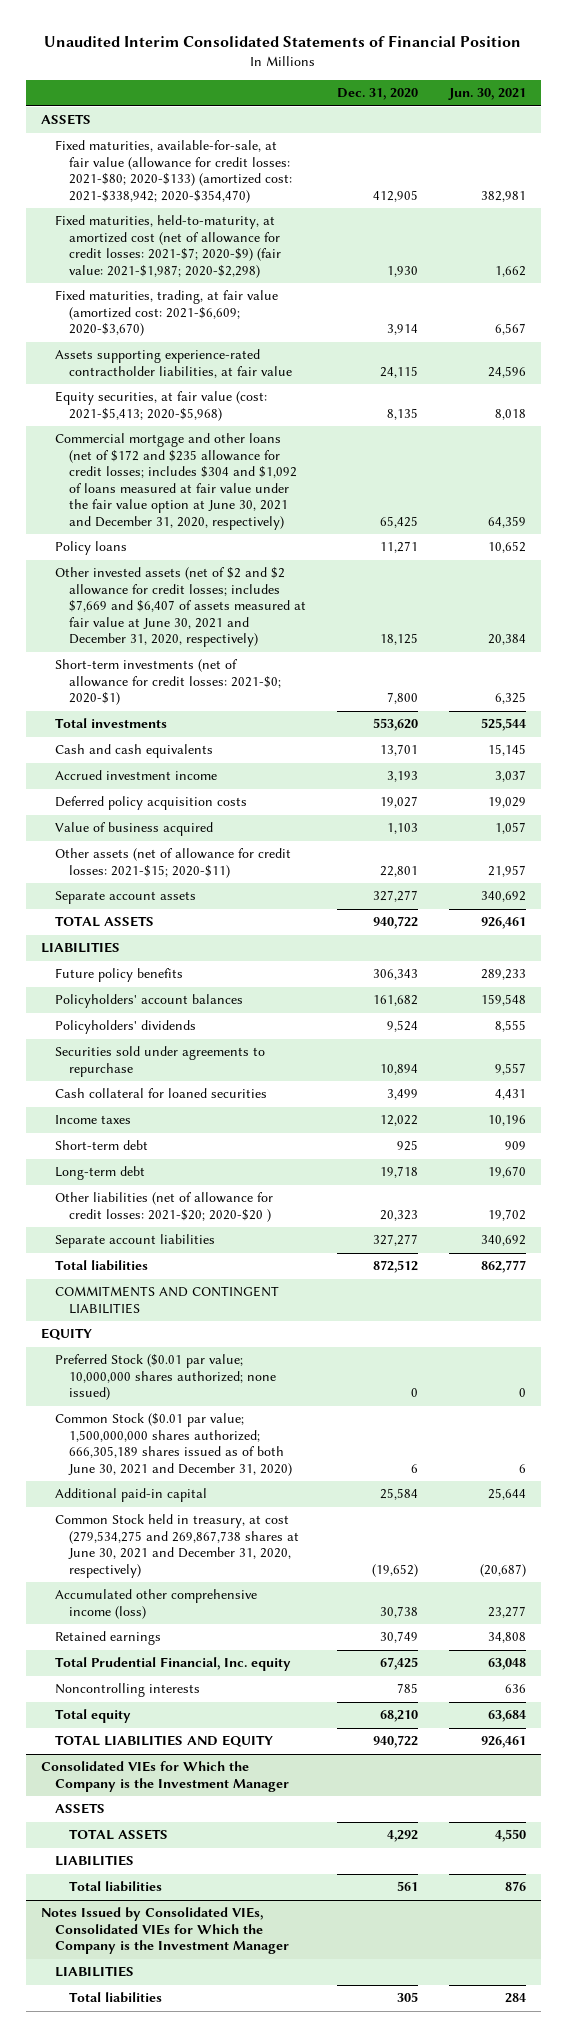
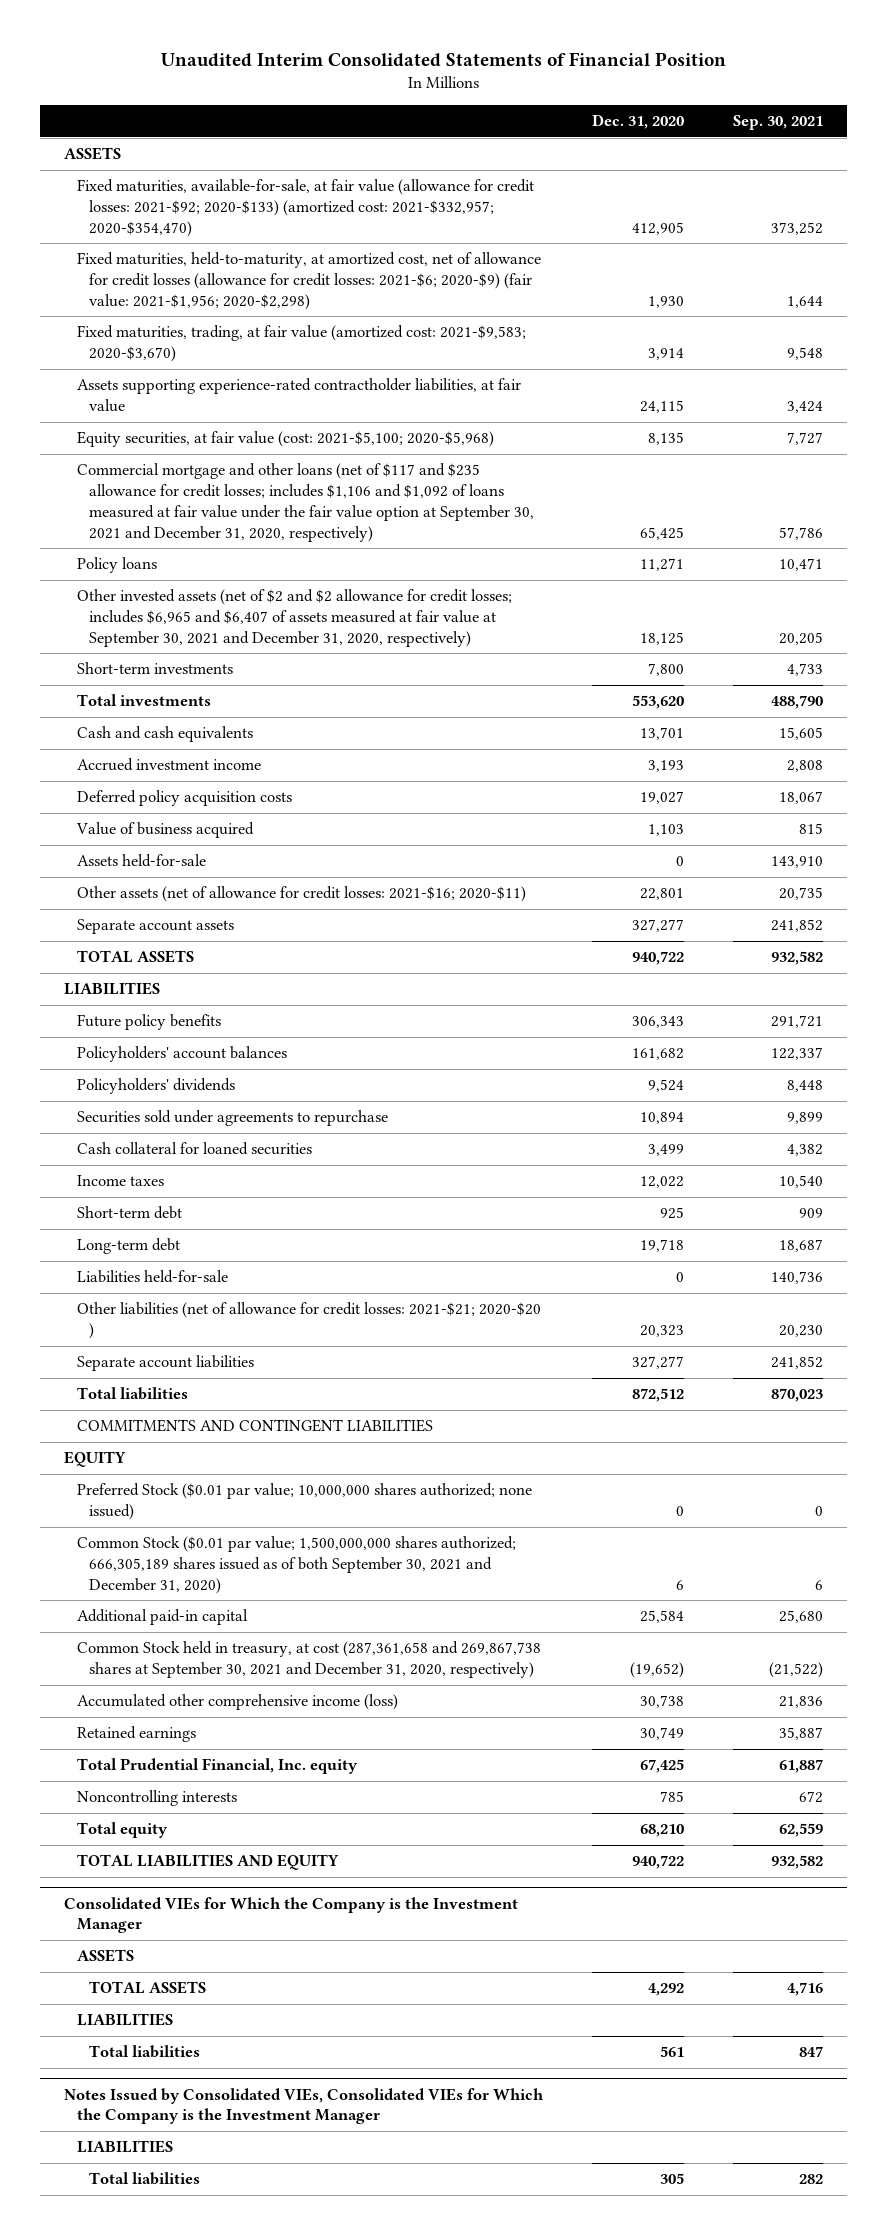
- | Dec. 31, 2020 | Jun. 30, 2021
+ | Dec. 31, 2020 | Sep. 30, 2021
- Fixed maturities, available-for-sale, at fair value (allowance for credit losses: 2021-$80; 2020-$133) (amortized cost: 2021-$338,942; 2020-$354,470) | 412,905 | 382,981
- Fixed maturities, held-to-maturity, at amortized cost (net of allowance for credit losses: 2021-$7; 2020-$9) (fair value: 2021-$1,987; 2020-$2,298) | 1,930 | 1,662
- Fixed maturities, trading, at fair value (amortized cost: 2021-$6,609; 2020-$3,670) | 3,914 | 6,567
+ Fixed maturities, available-for-sale, at fair value (allowance for credit losses: 2021-$92; 2020-$133) (amortized cost: 2021-$332,957; 2020-$354,470) | 412,905 | 373,252
+ Fixed maturities, held-to-maturity, at amortized cost, net of allowance for credit losses (allowance for credit losses: 2021-$6; 2020-$9) (fair value: 2021-$1,956; 2020-$2,298) | 1,930 | 1,644
+ Fixed maturities, trading, at fair value (amortized cost: 2021-$9,583; 2020-$3,670) | 3,914 | 9,548
- Equity securities, at fair value (cost: 2021-$5,413; 2020-$5,968) | 8,135 | 8,018
- Commercial mortgage and other loans (net of $172 and $235 allowance for credit losses; includes $304 and $1,092 of loans measured at fair value under the fair value option at June 30, 2021 and December 31, 2020, respectively) | 65,425 | 64,359
+ Equity securities, at fair value (cost: 2021-$5,100; 2020-$5,968) | 8,135 | 7,727
+ Commercial mortgage and other loans (net of $117 and $235 allowance for credit losses; includes $1,106 and $1,092 of loans measured at fair value under the fair value option at September 30, 2021 and December 31, 2020, respectively) | 65,425 | 57,786
- Other invested assets (net of $2 and $2 allowance for credit losses; includes $7,669 and $6,407 of assets measured at fair value at June 30, 2021 and December 31, 2020, respectively) | 18,125 | 20,384
- Short-term investments (net of allowance for credit losses: 2021-$0; 2020-$1) | 7,800 | 6,325
+ Other invested assets (net of $2 and $2 allowance for credit losses; includes $6,965 and $6,407 of assets measured at fair value at September 30, 2021 and December 31, 2020, respectively) | 18,125 | 20,205
+ Short-term investments | 7,800 | 4,733
- Other assets (net of allowance for credit losses: 2021-$15; 2020-$11) | 22,801 | 21,957
+ Assets held-for-sale | 0 | 143,910
+ Other assets (net of allowance for credit losses: 2021-$16; 2020-$11) | 22,801 | 20,735
- Other liabilities (net of allowance for credit losses: 2021-$20; 2020-$20 ) | 20,323 | 19,702
+ Liabilities held-for-sale | 0 | 140,736
+ Other liabilities (net of allowance for credit losses: 2021-$21; 2020-$20 ) | 20,323 | 20,230
- Common Stock ($0.01 par value; 1,500,000,000 shares authorized; 666,305,189 shares issued as of both June 30, 2021 and December 31, 2020) | 6 | 6
+ Common Stock ($0.01 par value; 1,500,000,000 shares authorized; 666,305,189 shares issued as of both September 30, 2021 and December 31, 2020) | 6 | 6
- Common Stock held in treasury, at cost (279,534,275 and 269,867,738 shares at June 30, 2021 and December 31, 2020, respectively) | (19,652) | (20,687)
+ Common Stock held in treasury, at cost (287,361,658 and 269,867,738 shares at September 30, 2021 and December 31, 2020, respectively) | (19,652) | (21,522)

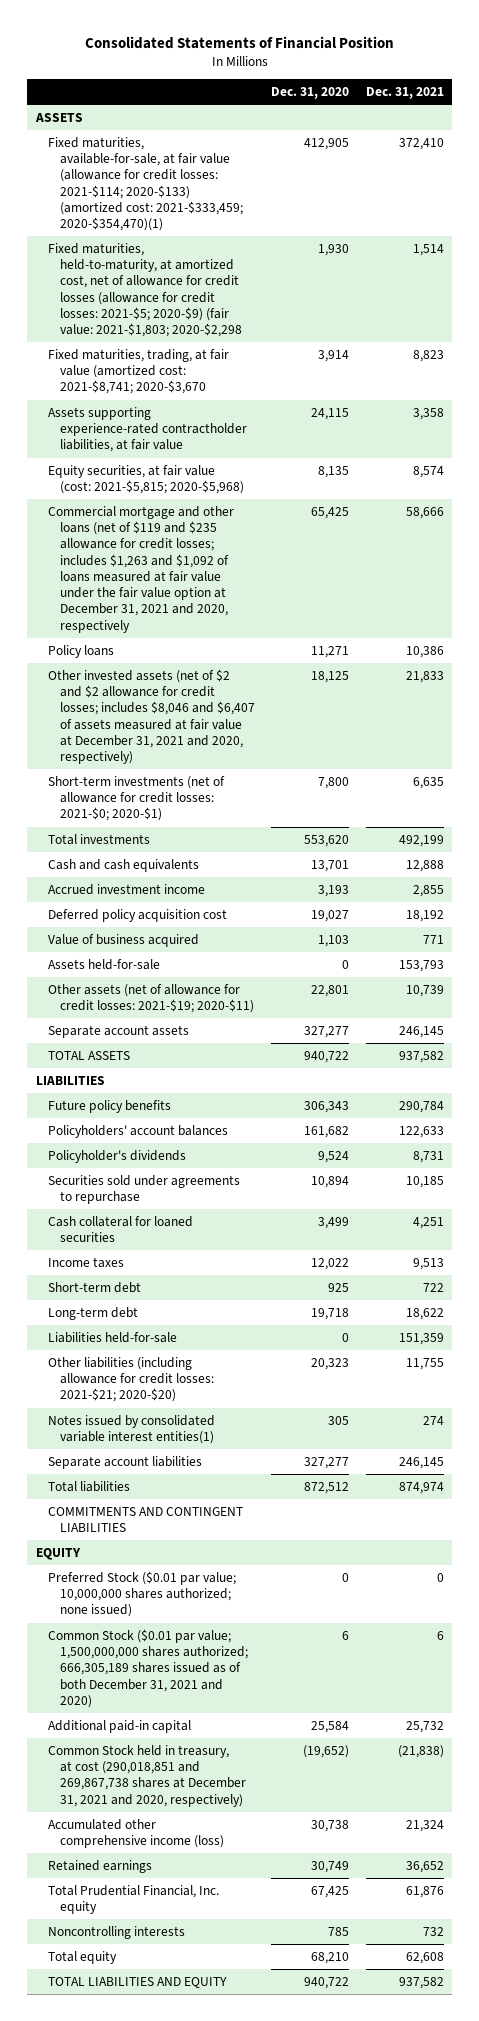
- Unaudited Interim Consolidated Statements of Financial Position
+ Consolidated Statements of Financial Position
- | Dec. 31, 2020 | Sep. 30, 2021
+ | Dec. 31, 2020 | Dec. 31, 2021
- Fixed maturities, available-for-sale, at fair value (allowance for credit losses: 2021-$92; 2020-$133) (amortized cost: 2021-$332,957; 2020-$354,470) | 412,905 | 373,252
- Fixed maturities, held-to-maturity, at amortized cost, net of allowance for credit losses (allowance for credit losses: 2021-$6; 2020-$9) (fair value: 2021-$1,956; 2020-$2,298) | 1,930 | 1,644
- Fixed maturities, trading, at fair value (amortized cost: 2021-$9,583; 2020-$3,670) | 3,914 | 9,548
+ Fixed maturities, available-for-sale, at fair value (allowance for credit losses: 2021-$114; 2020-$133) (amortized cost: 2021-$333,459; 2020-$354,470)(1) | 412,905 | 372,410
+ Fixed maturities, held-to-maturity, at amortized cost, net of allowance for credit losses (allowance for credit losses: 2021-$5; 2020-$9) (fair value: 2021-$1,803; 2020-$2,298 | 1,930 | 1,514
+ Fixed maturities, trading, at fair value (amortized cost: 2021-$8,741; 2020-$3,670 | 3,914 | 8,823
- Equity securities, at fair value (cost: 2021-$5,100; 2020-$5,968) | 8,135 | 7,727
- Commercial mortgage and other loans (net of $117 and $235 allowance for credit losses; includes $1,106 and $1,092 of loans measured at fair value under the fair value option at September 30, 2021 and December 31, 2020, respectively) | 65,425 | 57,786
+ Equity securities, at fair value (cost: 2021-$5,815; 2020-$5,968) | 8,135 | 8,574
+ Commercial mortgage and other loans (net of $119 and $235 allowance for credit losses; includes $1,263 and $1,092 of loans measured at fair value under the fair value option at December 31, 2021 and 2020, respectively | 65,425 | 58,666
- Other invested assets (net of $2 and $2 allowance for credit losses; includes $6,965 and $6,407 of assets measured at fair value at September 30, 2021 and December 31, 2020, respectively) | 18,125 | 20,205
- Short-term investments | 7,800 | 4,733
+ Other invested assets (net of $2 and $2 allowance for credit losses; includes $8,046 and $6,407 of assets measured at fair value at December 31, 2021 and 2020, respectively) | 18,125 | 21,833
+ Short-term investments (net of allowance for credit losses: 2021-$0; 2020-$1) | 7,800 | 6,635
- Deferred policy acquisition costs | 19,027 | 18,067
+ Deferred policy acquisition cost | 19,027 | 18,192
- Other assets (net of allowance for credit losses: 2021-$16; 2020-$11) | 22,801 | 20,735
+ Other assets (net of allowance for credit losses: 2021-$19; 2020-$11) | 22,801 | 10,739
- Policyholders' dividends | 9,524 | 8,448
+ Policyholder's dividends | 9,524 | 8,731
- Other liabilities (net of allowance for credit losses: 2021-$21; 2020-$20 ) | 20,323 | 20,230
+ Other liabilities (including allowance for credit losses: 2021-$21; 2020-$20) | 20,323 | 11,755
+ Notes issued by consolidated variable interest entities(1) | 305 | 274
- Common Stock ($0.01 par value; 1,500,000,000 shares authorized; 666,305,189 shares issued as of both September 30, 2021 and December 31, 2020) | 6 | 6
+ Common Stock ($0.01 par value; 1,500,000,000 shares authorized; 666,305,189 shares issued as of both December 31, 2021 and 2020) | 6 | 6
- Common Stock held in treasury, at cost (287,361,658 and 269,867,738 shares at September 30, 2021 and December 31, 2020, respectively) | (19,652) | (21,522)
+ Common Stock held in treasury, at cost (290,018,851 and 269,867,738 shares at December 31, 2021 and 2020, respectively) | (19,652) | (21,838)
- Consolidated VIEs for Which the Company is the Investment Manager
- ASSETS
- TOTAL ASSETS | 4,292 | 4,716
- LIABILITIES
- Total liabilities | 561 | 847
- Notes Issued by Consolidated VIEs, Consolidated VIEs for Which the Company is the Investment Manager
- LIABILITIES
- Total liabilities | 305 | 282

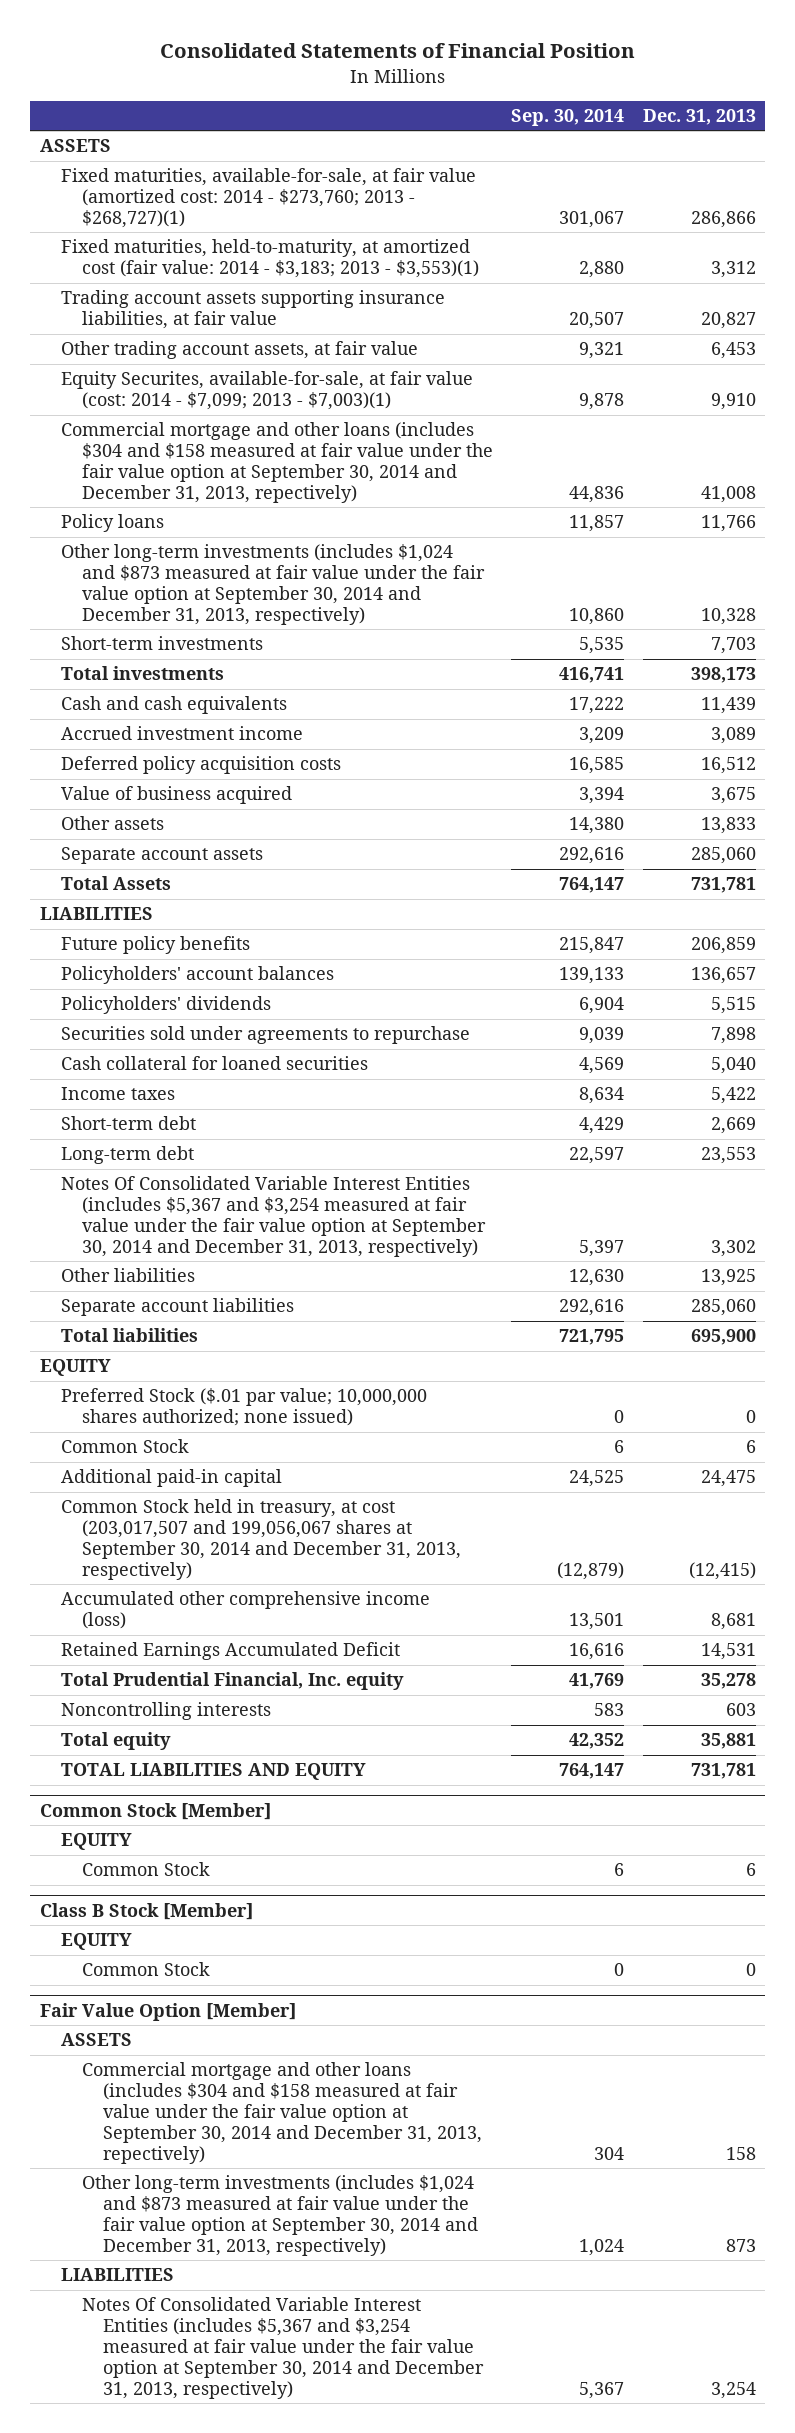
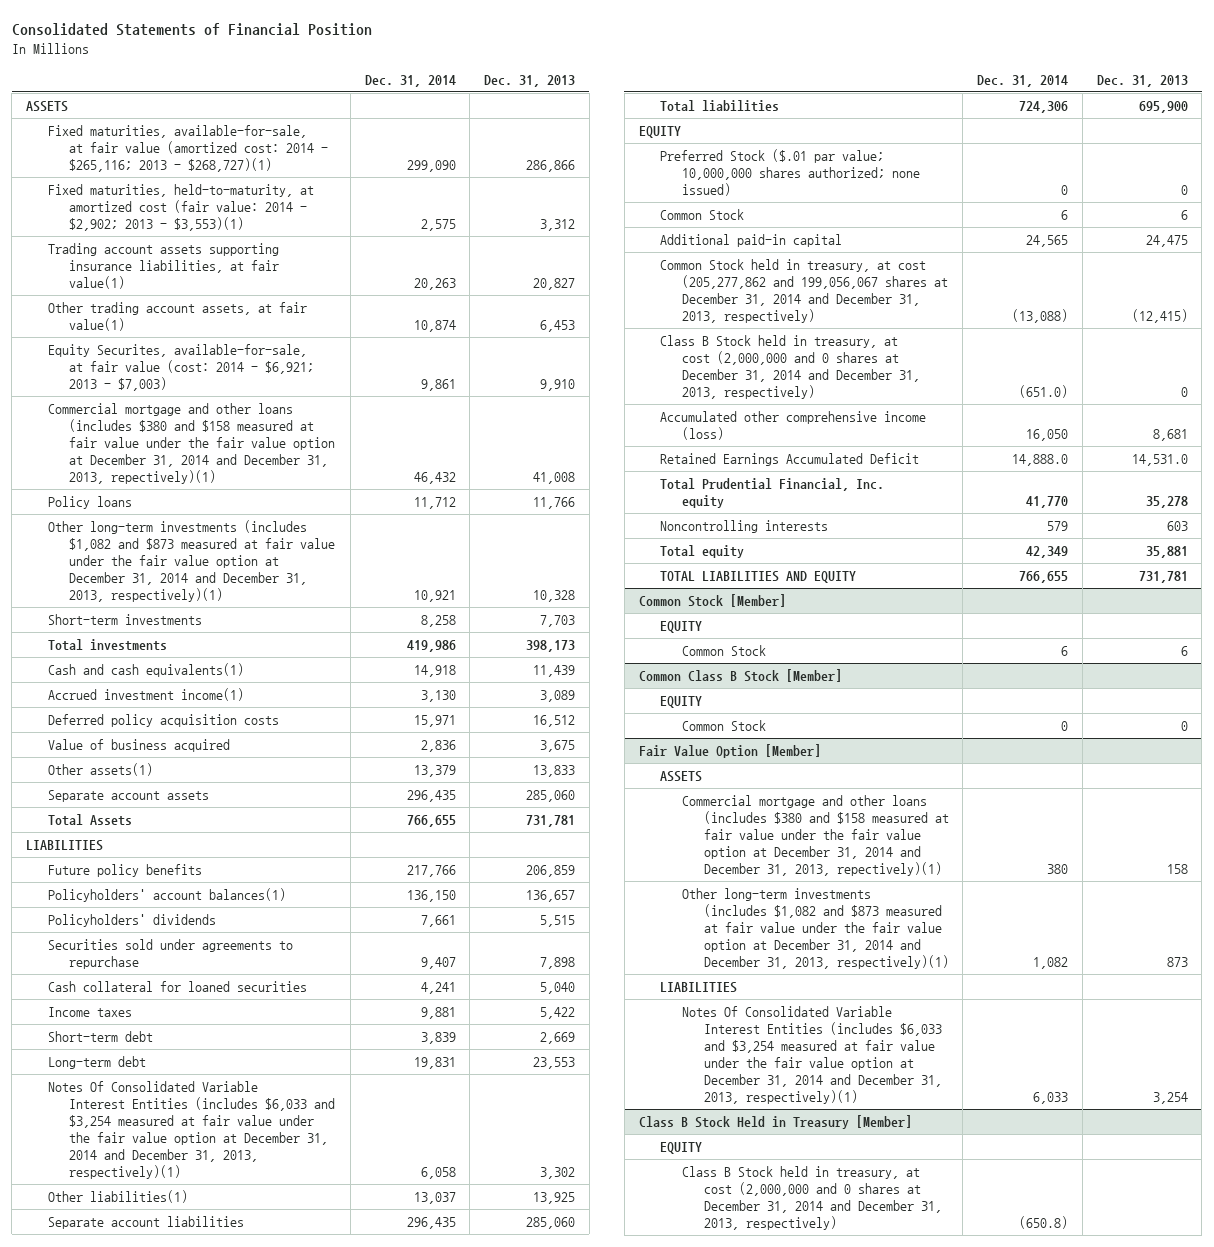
- | Sep. 30, 2014 | Dec. 31, 2013
+ | Dec. 31, 2014 | Dec. 31, 2013
- Fixed maturities, available-for-sale, at fair value (amortized cost: 2014 - $273,760; 2013 - $268,727)(1) | 301,067 | 286,866
- Fixed maturities, held-to-maturity, at amortized cost (fair value: 2014 - $3,183; 2013 - $3,553)(1) | 2,880 | 3,312
- Trading account assets supporting insurance liabilities, at fair value | 20,507 | 20,827
- Other trading account assets, at fair value | 9,321 | 6,453
- Equity Securites, available-for-sale, at fair value (cost: 2014 - $7,099; 2013 - $7,003)(1) | 9,878 | 9,910
- Commercial mortgage and other loans (includes $304 and $158 measured at fair value under the fair value option at September 30, 2014 and December 31, 2013, repectively) | 44,836 | 41,008
+ Fixed maturities, available-for-sale, at fair value (amortized cost: 2014 - $265,116; 2013 - $268,727)(1) | 299,090 | 286,866
+ Fixed maturities, held-to-maturity, at amortized cost (fair value: 2014 - $2,902; 2013 - $3,553)(1) | 2,575 | 3,312
+ Trading account assets supporting insurance liabilities, at fair value(1) | 20,263 | 20,827
+ Other trading account assets, at fair value(1) | 10,874 | 6,453
+ Equity Securites, available-for-sale, at fair value (cost: 2014 - $6,921; 2013 - $7,003) | 9,861 | 9,910
+ Commercial mortgage and other loans (includes $380 and $158 measured at fair value under the fair value option at December 31, 2014 and December 31, 2013, repectively)(1) | 46,432 | 41,008
- Other long-term investments (includes $1,024 and $873 measured at fair value under the fair value option at September 30, 2014 and December 31, 2013, respectively) | 10,860 | 10,328
+ Other long-term investments (includes $1,082 and $873 measured at fair value under the fair value option at December 31, 2014 and December 31, 2013, respectively)(1) | 10,921 | 10,328
- Cash and cash equivalents | 17,222 | 11,439
- Accrued investment income | 3,209 | 3,089
+ Cash and cash equivalents(1) | 14,918 | 11,439
+ Accrued investment income(1) | 3,130 | 3,089
- Other assets | 14,380 | 13,833
+ Other assets(1) | 13,379 | 13,833
- Policyholders' account balances | 139,133 | 136,657
+ Policyholders' account balances(1) | 136,150 | 136,657
- Notes Of Consolidated Variable Interest Entities (includes $5,367 and $3,254 measured at fair value under the fair value option at September 30, 2014 and December 31, 2013, respectively) | 5,397 | 3,302
- Other liabilities | 12,630 | 13,925
+ Notes Of Consolidated Variable Interest Entities (includes $6,033 and $3,254 measured at fair value under the fair value option at December 31, 2014 and December 31, 2013, respectively)(1) | 6,058 | 3,302
+ Other liabilities(1) | 13,037 | 13,925
- Common Stock held in treasury, at cost (203,017,507 and 199,056,067 shares at September 30, 2014 and December 31, 2013, respectively) | (12,879) | (12,415)
+ Common Stock held in treasury, at cost (205,277,862 and 199,056,067 shares at December 31, 2014 and December 31, 2013, respectively) | (13,088) | (12,415)
+ Class B Stock held in treasury, at cost (2,000,000 and 0 shares at December 31, 2014 and December 31, 2013, respectively) | (651.0) | 0
- Retained Earnings Accumulated Deficit | 16,616 | 14,531
+ Retained Earnings Accumulated Deficit | 14,888.0 | 14,531.0
- Class B Stock [Member]
+ Common Class B Stock [Member]
@ Fair Value Option [Member]
- Commercial mortgage and other loans (includes $304 and $158 measured at fair value under the fair value option at September 30, 2014 and December 31, 2013, repectively) | 304 | 158
- Other long-term investments (includes $1,024 and $873 measured at fair value under the fair value option at September 30, 2014 and December 31, 2013, respectively) | 1,024 | 873
+ Commercial mortgage and other loans (includes $380 and $158 measured at fair value under the fair value option at December 31, 2014 and December 31, 2013, repectively)(1) | 380 | 158
+ Other long-term investments (includes $1,082 and $873 measured at fair value under the fair value option at December 31, 2014 and December 31, 2013, respectively)(1) | 1,082 | 873
- Notes Of Consolidated Variable Interest Entities (includes $5,367 and $3,254 measured at fair value under the fair value option at September 30, 2014 and December 31, 2013, respectively) | 5,367 | 3,254
+ Notes Of Consolidated Variable Interest Entities (includes $6,033 and $3,254 measured at fair value under the fair value option at December 31, 2014 and December 31, 2013, respectively)(1) | 6,033 | 3,254
+ Class B Stock Held in Treasury [Member]
+ EQUITY
+ Class B Stock held in treasury, at cost (2,000,000 and 0 shares at December 31, 2014 and December 31, 2013, respectively) | (650.8) |

